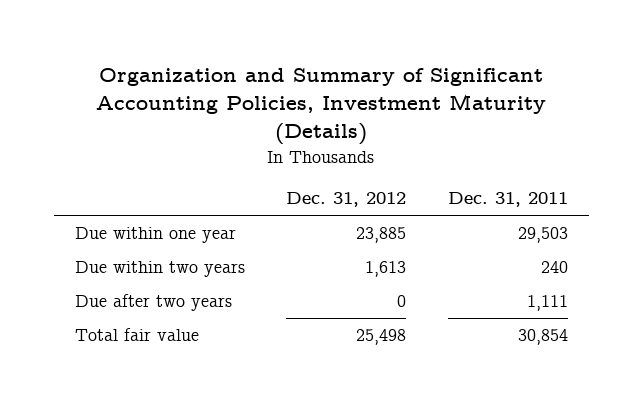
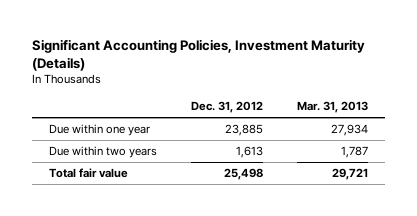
- Organization and Summary of Significant Accounting Policies, Investment Maturity (Details)
+ Significant Accounting Policies, Investment Maturity (Details)
- | Dec. 31, 2012 | Dec. 31, 2011
+ | Dec. 31, 2012 | Mar. 31, 2013
- Due after two years | 0 | 1,111

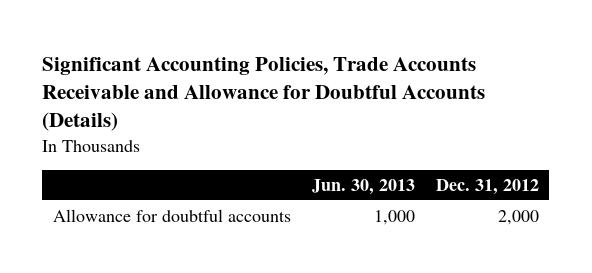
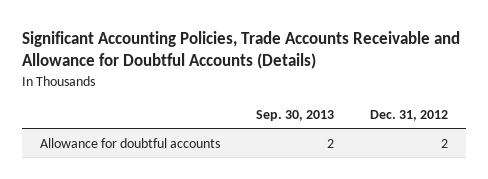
- | Jun. 30, 2013 | Dec. 31, 2012
+ | Sep. 30, 2013 | Dec. 31, 2012
- Allowance for doubtful accounts | 1,000 | 2,000
+ Allowance for doubtful accounts | 2 | 2

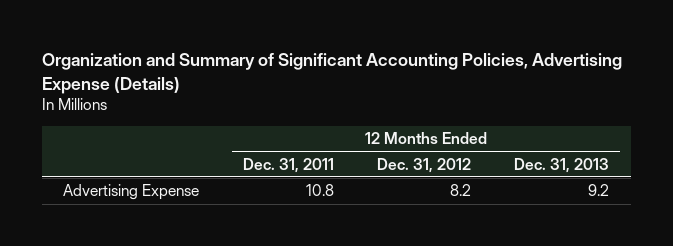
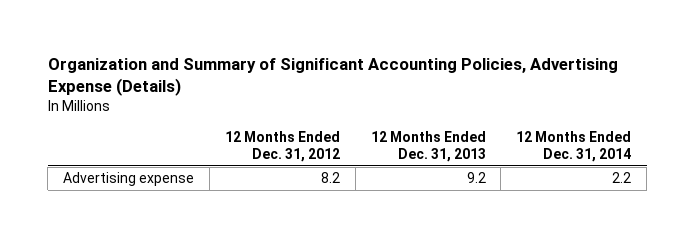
- | 12 Months Ended Dec. 31, 2011 | 12 Months Ended Dec. 31, 2012 | 12 Months Ended Dec. 31, 2013
+ | 12 Months Ended Dec. 31, 2012 | 12 Months Ended Dec. 31, 2013 | 12 Months Ended Dec. 31, 2014
- Advertising Expense | 10.8 | 8.2 | 9.2
+ Advertising expense | 8.2 | 9.2 | 2.2

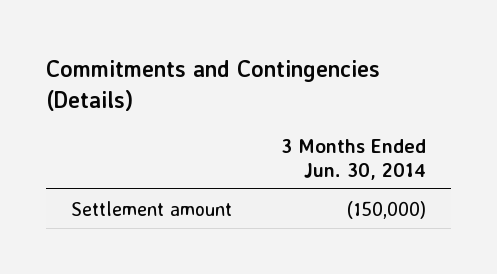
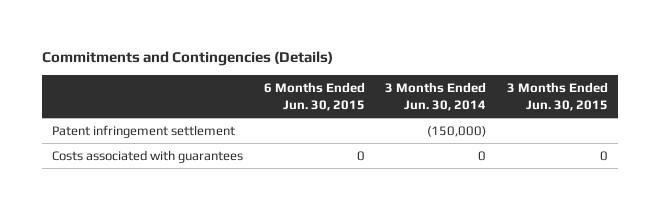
- | 3 Months Ended Jun. 30, 2014
+ | 6 Months Ended Jun. 30, 2015 | 3 Months Ended Jun. 30, 2014 | 3 Months Ended Jun. 30, 2015
- Settlement amount | (150,000)
+ Patent infringement settlement | | (150,000) |
+ Costs associated with guarantees | 0 | 0 | 0

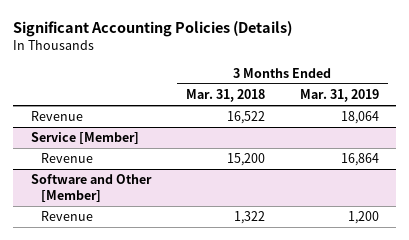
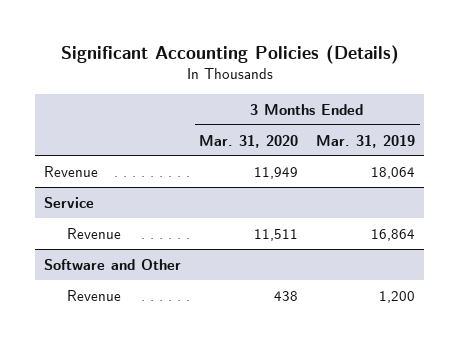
- | 3 Months Ended Mar. 31, 2018 | 3 Months Ended Mar. 31, 2019
+ | 3 Months Ended Mar. 31, 2020 | 3 Months Ended Mar. 31, 2019
- Service [Member]
+ Service
- Software and Other [Member]
+ Software and Other

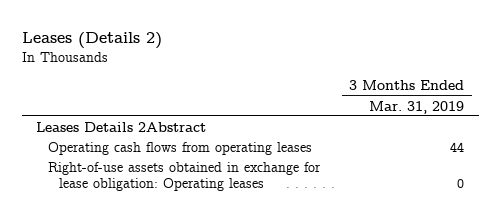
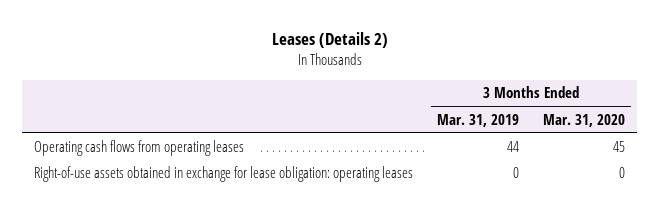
- | 3 Months Ended Mar. 31, 2019
+ | 3 Months Ended Mar. 31, 2019 | 3 Months Ended Mar. 31, 2020
- Leases Details 2Abstract
- Right-of-use assets obtained in exchange for lease obligation: Operating leases | 0
+ Right-of-use assets obtained in exchange for lease obligation: operating leases | 0 | 0

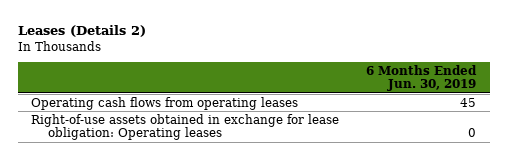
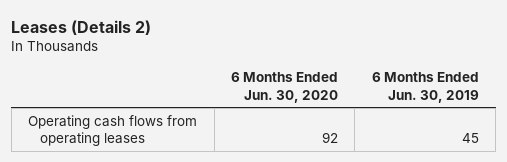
- | 6 Months Ended Jun. 30, 2019
+ | 6 Months Ended Jun. 30, 2020 | 6 Months Ended Jun. 30, 2019
- Right-of-use assets obtained in exchange for lease obligation: Operating leases | 0

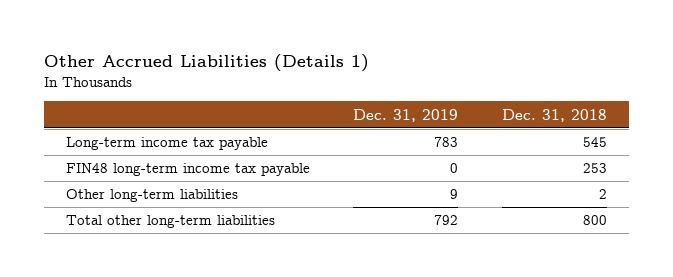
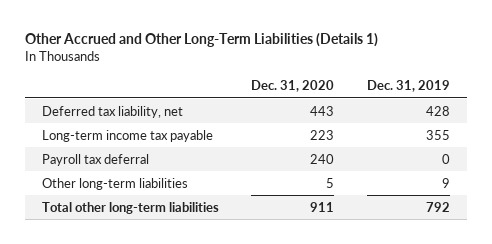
- Other Accrued Liabilities (Details 1)
+ Other Accrued and Other Long-Term Liabilities (Details 1)
- | Dec. 31, 2019 | Dec. 31, 2018
+ | Dec. 31, 2020 | Dec. 31, 2019
- Long-term income tax payable | 783 | 545
- FIN48 long-term income tax payable | 0 | 253
+ Deferred tax liability, net | 443 | 428
+ Long-term income tax payable | 223 | 355
+ Payroll tax deferral | 240 | 0

